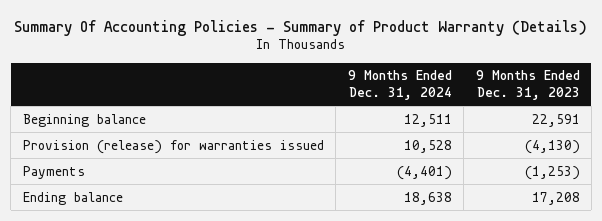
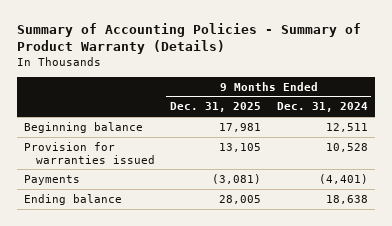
- Summary Of Accounting Policies - Summary of Product Warranty (Details)
+ Summary of Accounting Policies - Summary of Product Warranty (Details)
- | 9 Months Ended Dec. 31, 2024 | 9 Months Ended Dec. 31, 2023
+ | 9 Months Ended Dec. 31, 2025 | 9 Months Ended Dec. 31, 2024
- Provision (release) for warranties issued | 10,528 | (4,130)
+ Provision for warranties issued | 13,105 | 10,528

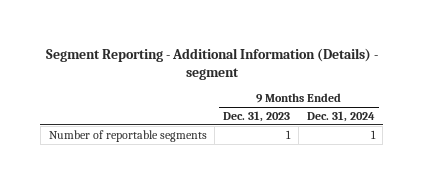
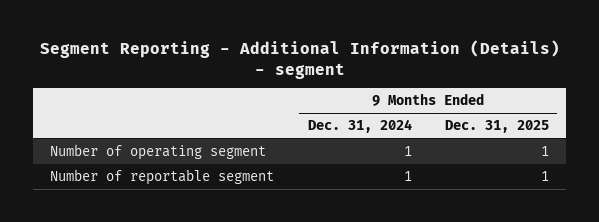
- | 9 Months Ended Dec. 31, 2023 | 9 Months Ended Dec. 31, 2024
+ | 9 Months Ended Dec. 31, 2024 | 9 Months Ended Dec. 31, 2025
- Number of reportable segments | 1 | 1
+ Number of operating segment | 1 | 1
+ Number of reportable segment | 1 | 1

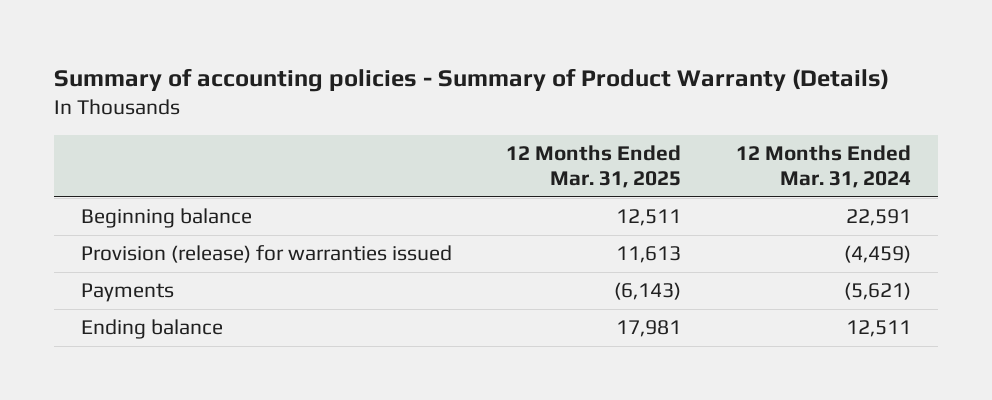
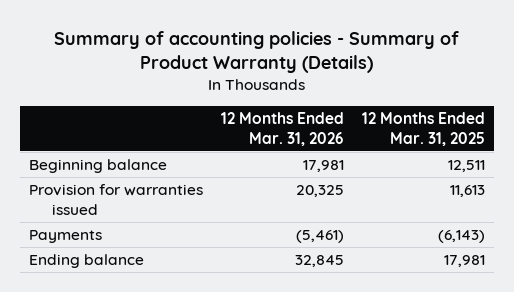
- | 12 Months Ended Mar. 31, 2025 | 12 Months Ended Mar. 31, 2024
+ | 12 Months Ended Mar. 31, 2026 | 12 Months Ended Mar. 31, 2025
- Provision (release) for warranties issued | 11,613 | (4,459)
+ Provision for warranties issued | 20,325 | 11,613

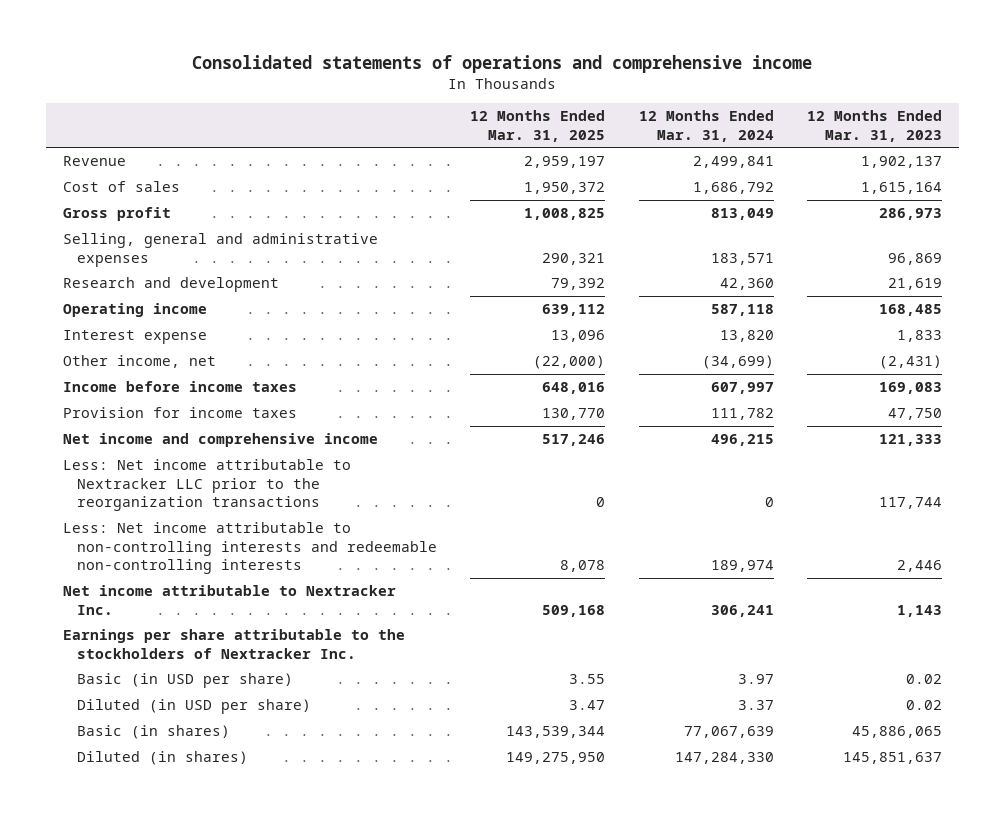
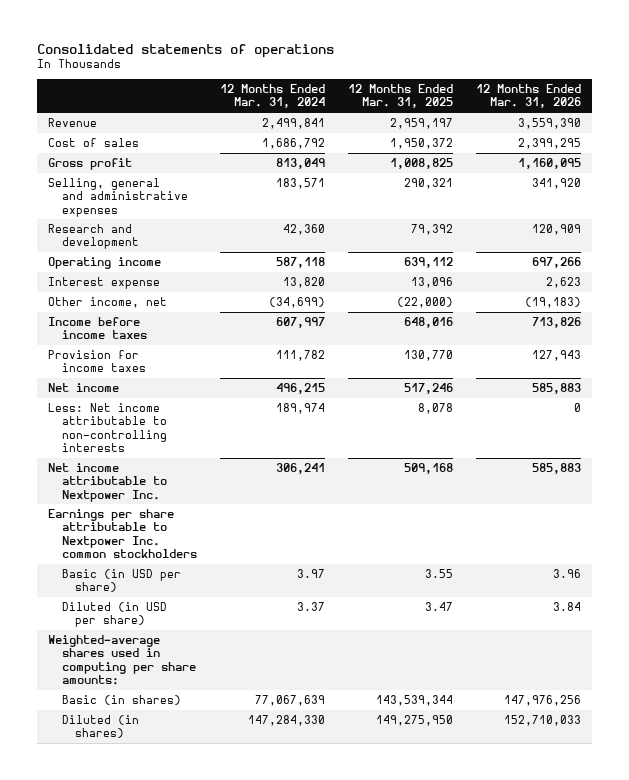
- Consolidated statements of operations and comprehensive income
+ Consolidated statements of operations
- | 12 Months Ended Mar. 31, 2025 | 12 Months Ended Mar. 31, 2024 | 12 Months Ended Mar. 31, 2023
+ | 12 Months Ended Mar. 31, 2024 | 12 Months Ended Mar. 31, 2025 | 12 Months Ended Mar. 31, 2026
- Net income and comprehensive income | 517,246 | 496,215 | 121,333
- Less: Net income attributable to Nextracker LLC prior to the reorganization transactions | 0 | 0 | 117,744
- Less: Net income attributable to non-controlling interests and redeemable non-controlling interests | 8,078 | 189,974 | 2,446
- Net income attributable to Nextracker Inc. | 509,168 | 306,241 | 1,143
- Earnings per share attributable to the stockholders of Nextracker Inc.
+ Net income | 496,215 | 517,246 | 585,883
+ Less: Net income attributable to non-controlling interests | 189,974 | 8,078 | 0
+ Net income attributable to Nextpower Inc. | 306,241 | 509,168 | 585,883
+ Earnings per share attributable to Nextpower Inc. common stockholders
+ Weighted-average shares used in computing per share amounts:

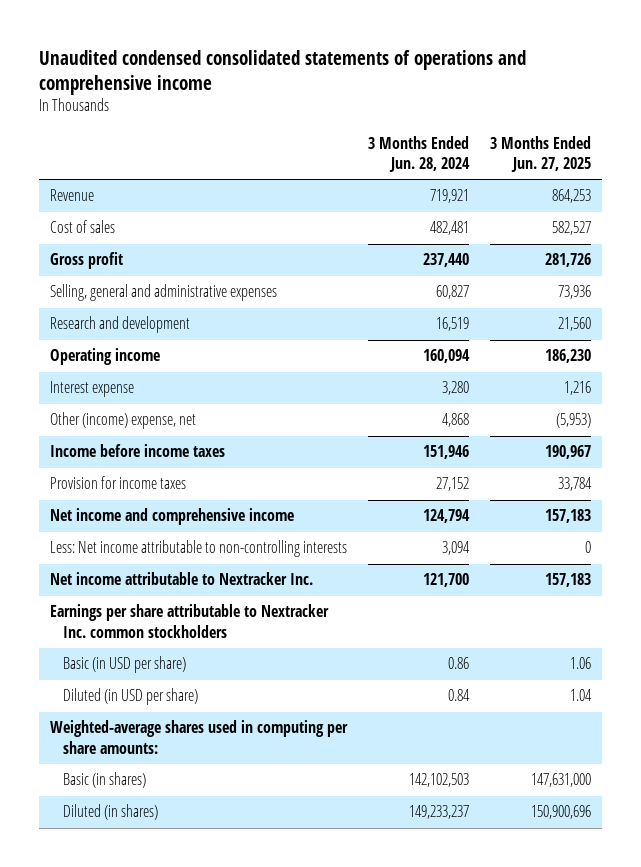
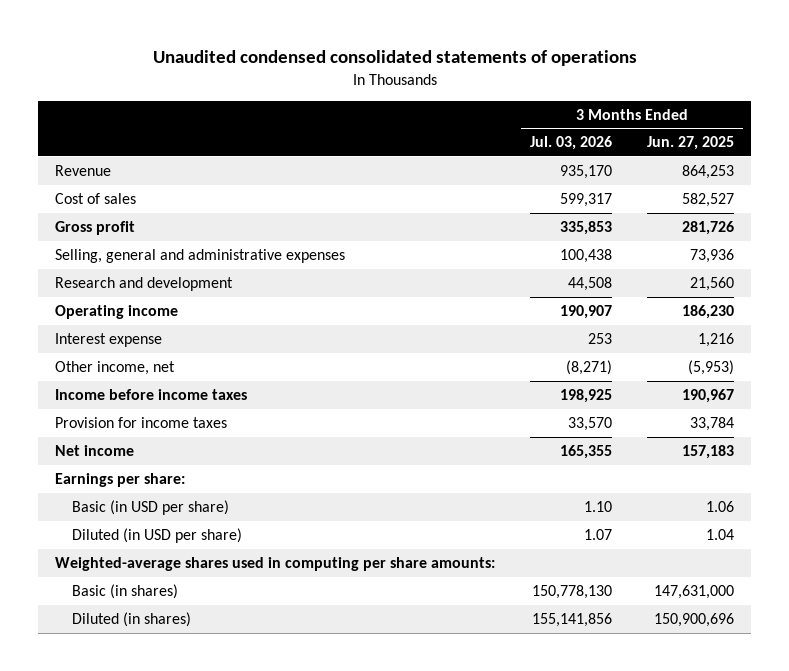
- Unaudited condensed consolidated statements of operations and comprehensive income
+ Unaudited condensed consolidated statements of operations
- | 3 Months Ended Jun. 28, 2024 | 3 Months Ended Jun. 27, 2025
+ | 3 Months Ended Jul. 03, 2026 | 3 Months Ended Jun. 27, 2025
- Other (income) expense, net | 4,868 | (5,953)
+ Other income, net | (8,271) | (5,953)
- Net income and comprehensive income | 124,794 | 157,183
- Less: Net income attributable to non-controlling interests | 3,094 | 0
- Net income attributable to Nextracker Inc. | 121,700 | 157,183
- Earnings per share attributable to Nextracker Inc. common stockholders
+ Net income | 165,355 | 157,183
+ Earnings per share:

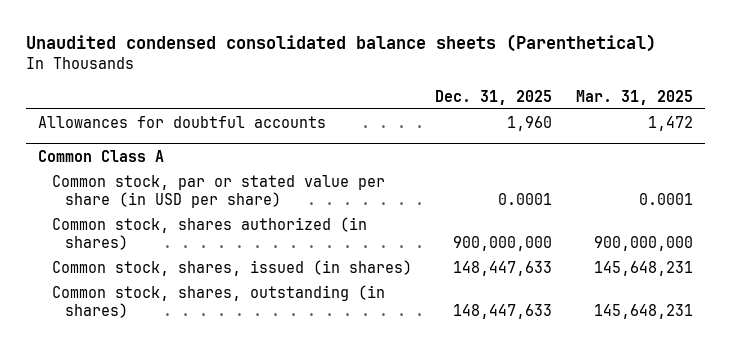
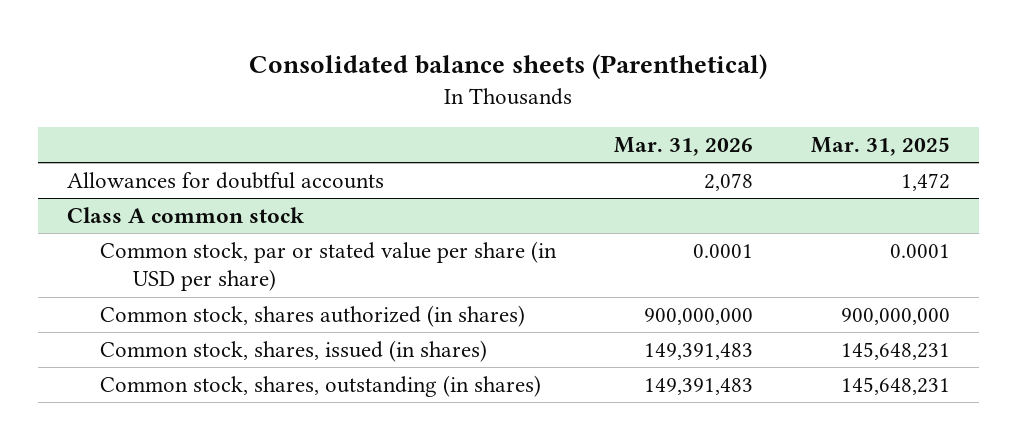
- Unaudited condensed consolidated balance sheets (Parenthetical)
+ Consolidated balance sheets (Parenthetical)
- | Dec. 31, 2025 | Mar. 31, 2025
+ | Mar. 31, 2026 | Mar. 31, 2025
- Common Class A
+ Class A common stock

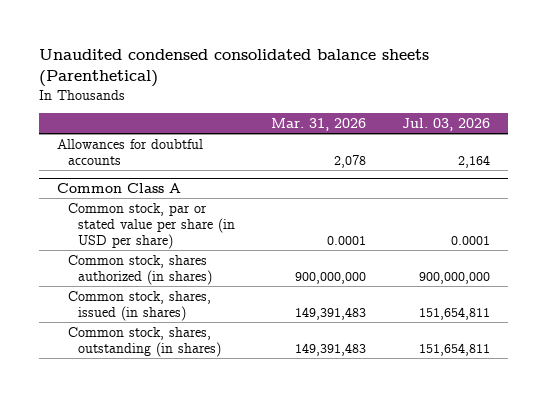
- Consolidated balance sheets (Parenthetical)
+ Unaudited condensed consolidated balance sheets (Parenthetical)
- | Mar. 31, 2026 | Mar. 31, 2025
+ | Mar. 31, 2026 | Jul. 03, 2026
- Class A common stock
+ Common Class A

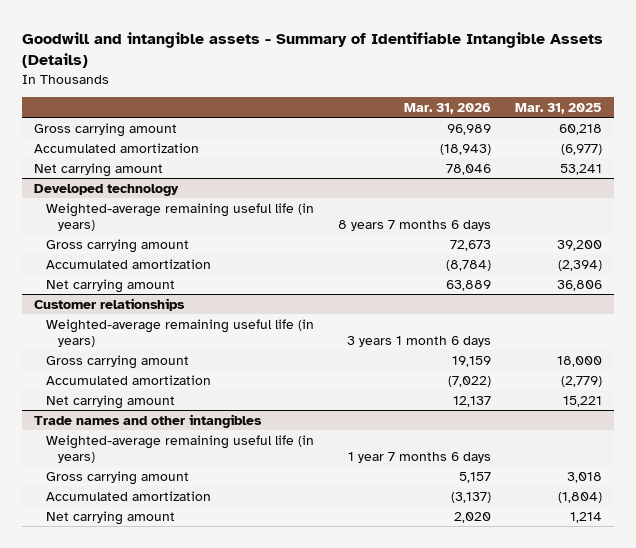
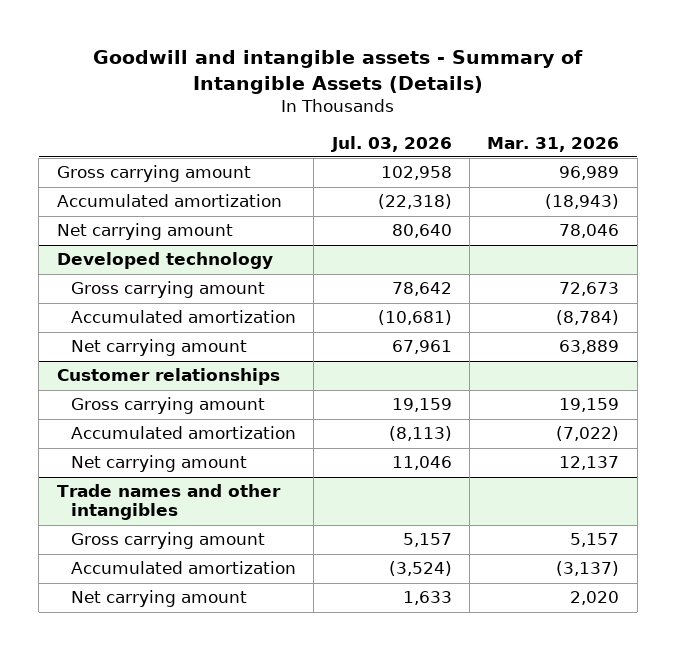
- Goodwill and intangible assets - Summary of Identifiable Intangible Assets (Details)
+ Goodwill and intangible assets - Summary of Intangible Assets (Details)
- | Mar. 31, 2026 | Mar. 31, 2025
+ | Jul. 03, 2026 | Mar. 31, 2026
@ Developed technology
- Weighted-average remaining useful life (in years) | 8 years 7 months 6 days |
@ Customer relationships
- Weighted-average remaining useful life (in years) | 3 years 1 month 6 days |
@ Trade names and other intangibles
- Weighted-average remaining useful life (in years) | 1 year 7 months 6 days |

